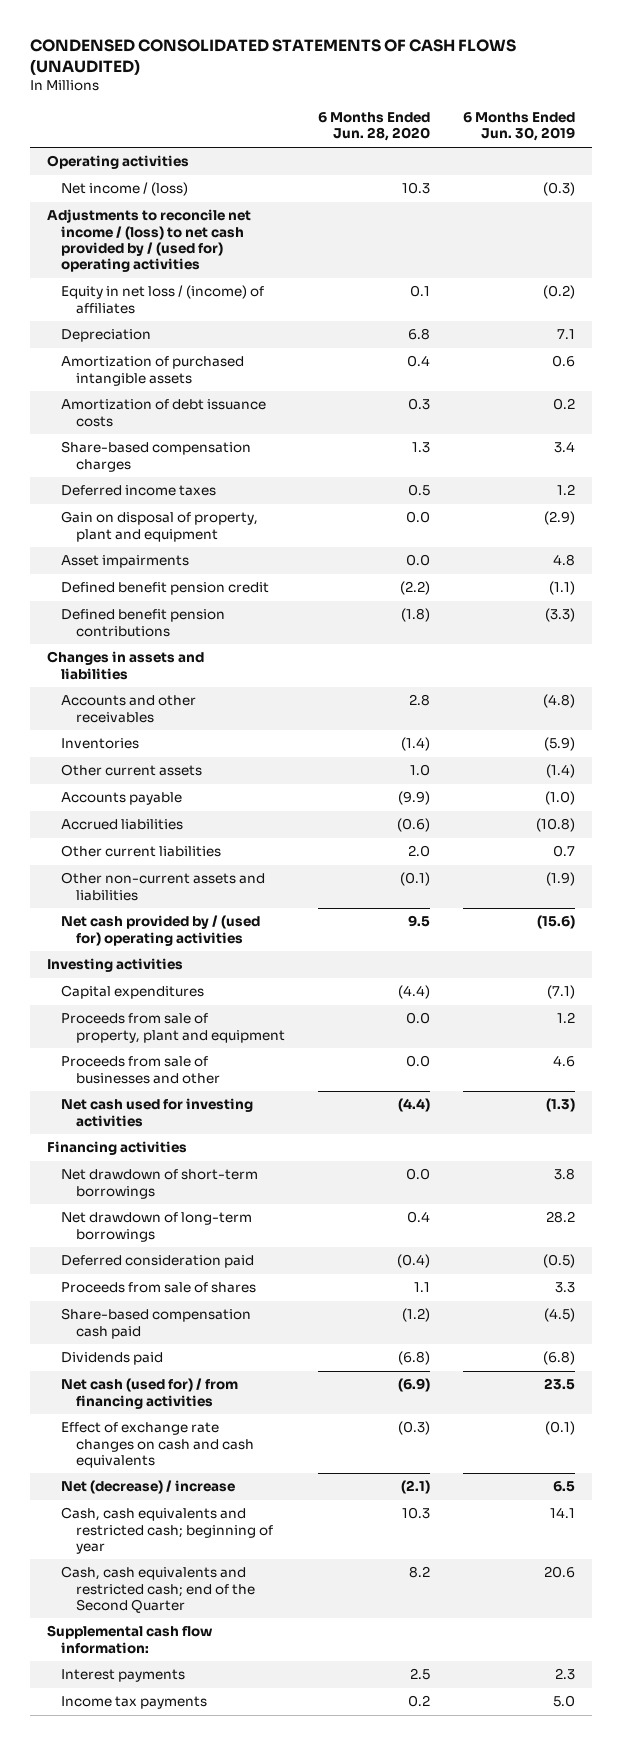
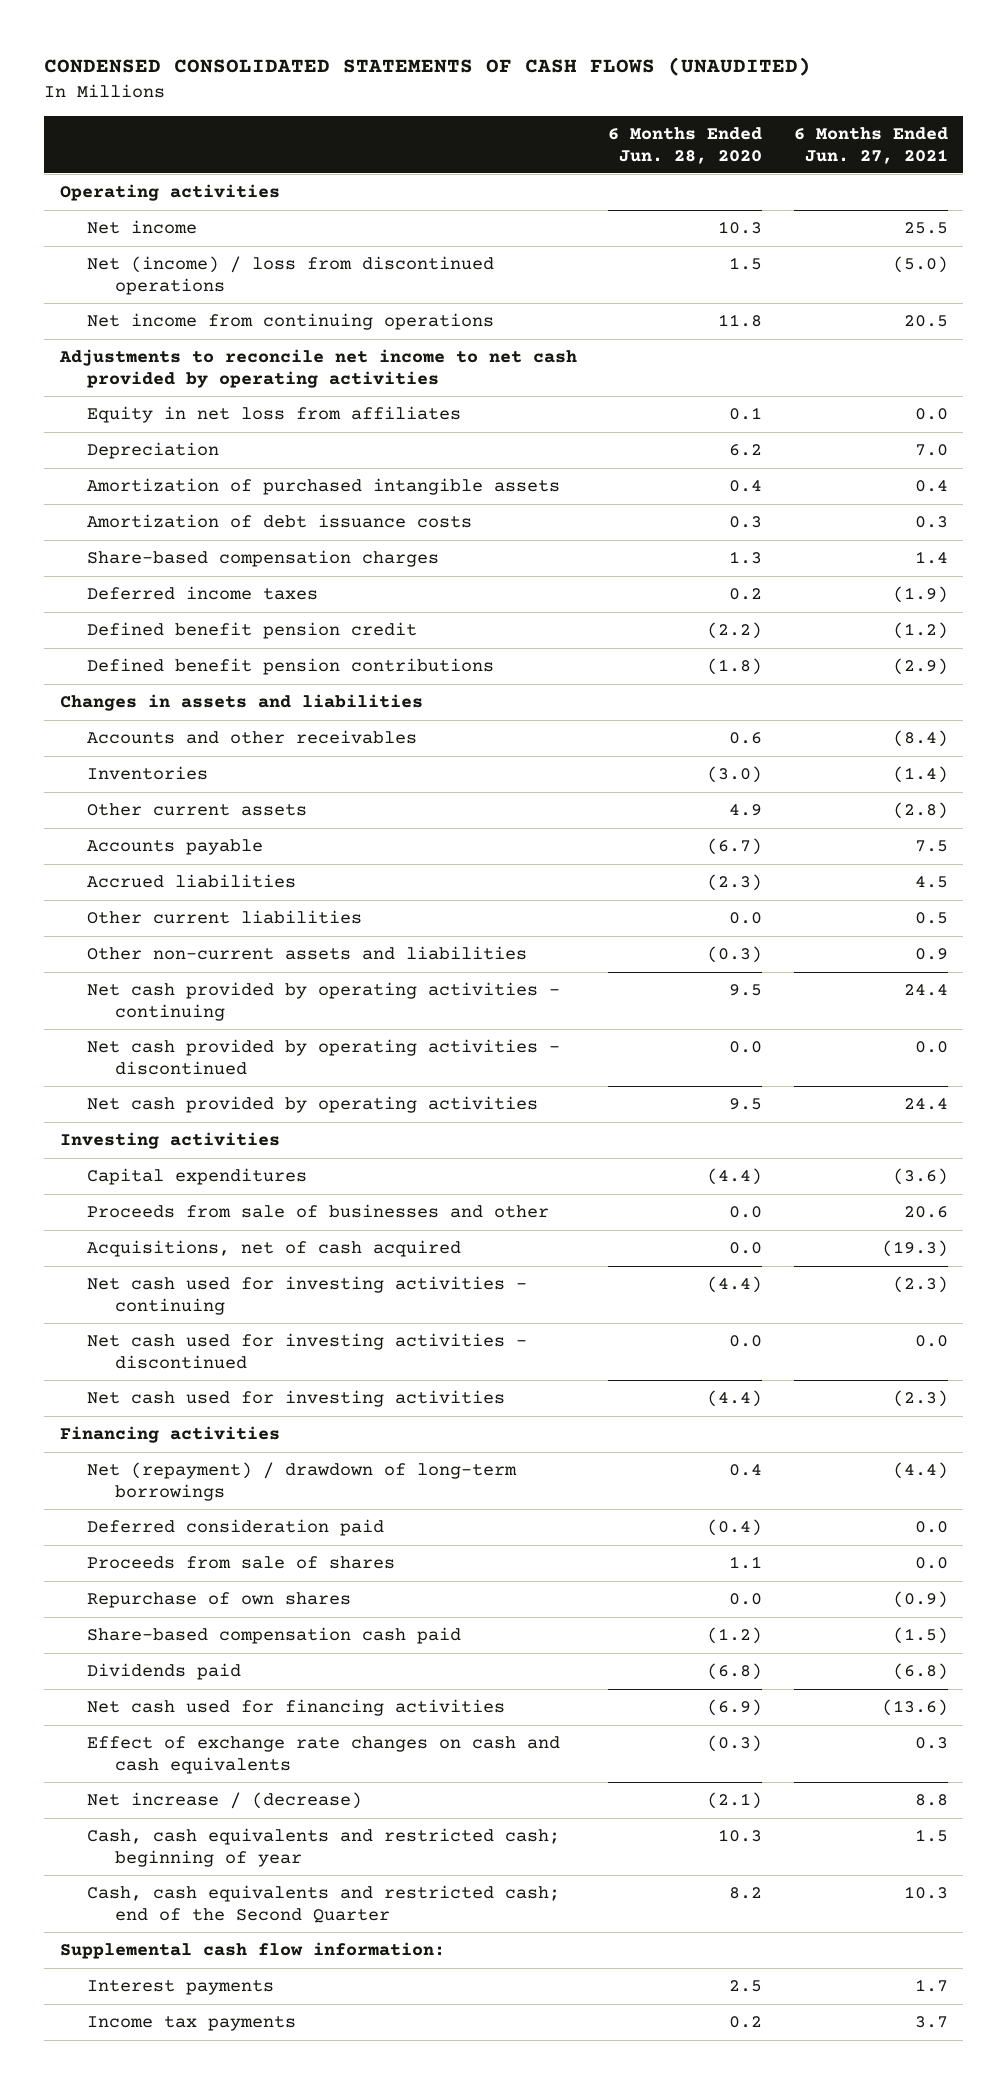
- | 6 Months Ended Jun. 28, 2020 | 6 Months Ended Jun. 30, 2019
+ | 6 Months Ended Jun. 28, 2020 | 6 Months Ended Jun. 27, 2021
- Net income / (loss) | 10.3 | (0.3)
- Adjustments to reconcile net income / (loss) to net cash provided by / (used for) operating activities
- Equity in net loss / (income) of affiliates | 0.1 | (0.2)
- Depreciation | 6.8 | 7.1
+ Net income | 10.3 | 25.5
+ Net (income) / loss from discontinued operations | 1.5 | (5.0)
+ Net income from continuing operations | 11.8 | 20.5
+ Adjustments to reconcile net income to net cash provided by operating activities
+ Equity in net loss from affiliates | 0.1 | 0.0
+ Depreciation | 6.2 | 7.0
- Deferred income taxes | 0.5 | 1.2
- Gain on disposal of property, plant and equipment | 0.0 | (2.9)
- Asset impairments | 0.0 | 4.8
+ Deferred income taxes | 0.2 | (1.9)
- Accounts and other receivables | 2.8 | (4.8)
- Inventories | (1.4) | (5.9)
- Other current assets | 1.0 | (1.4)
- Accounts payable | (9.9) | (1.0)
- Accrued liabilities | (0.6) | (10.8)
- Other current liabilities | 2.0 | 0.7
- Other non-current assets and liabilities | (0.1) | (1.9)
- Net cash provided by / (used for) operating activities | 9.5 | (15.6)
+ Accounts and other receivables | 0.6 | (8.4)
+ Inventories | (3.0) | (1.4)
+ Other current assets | 4.9 | (2.8)
+ Accounts payable | (6.7) | 7.5
+ Accrued liabilities | (2.3) | 4.5
+ Other current liabilities | 0.0 | 0.5
+ Other non-current assets and liabilities | (0.3) | 0.9
+ Net cash provided by operating activities - continuing | 9.5 | 24.4
+ Net cash provided by operating activities - discontinued | 0.0 | 0.0
+ Net cash provided by operating activities | 9.5 | 24.4
- Proceeds from sale of property, plant and equipment | 0.0 | 1.2
+ Acquisitions, net of cash acquired | 0.0 | (19.3)
+ Net cash used for investing activities - continuing | (4.4) | (2.3)
+ Net cash used for investing activities - discontinued | 0.0 | 0.0
- Net drawdown of short-term borrowings | 0.0 | 3.8
- Net drawdown of long-term borrowings | 0.4 | 28.2
+ Net (repayment) / drawdown of long-term borrowings | 0.4 | (4.4)
+ Repurchase of own shares | 0.0 | (0.9)
- Net cash (used for) / from financing activities | (6.9) | 23.5
+ Net cash used for financing activities | (6.9) | (13.6)
- Net (decrease) / increase | (2.1) | 6.5
+ Net increase / (decrease) | (2.1) | 8.8

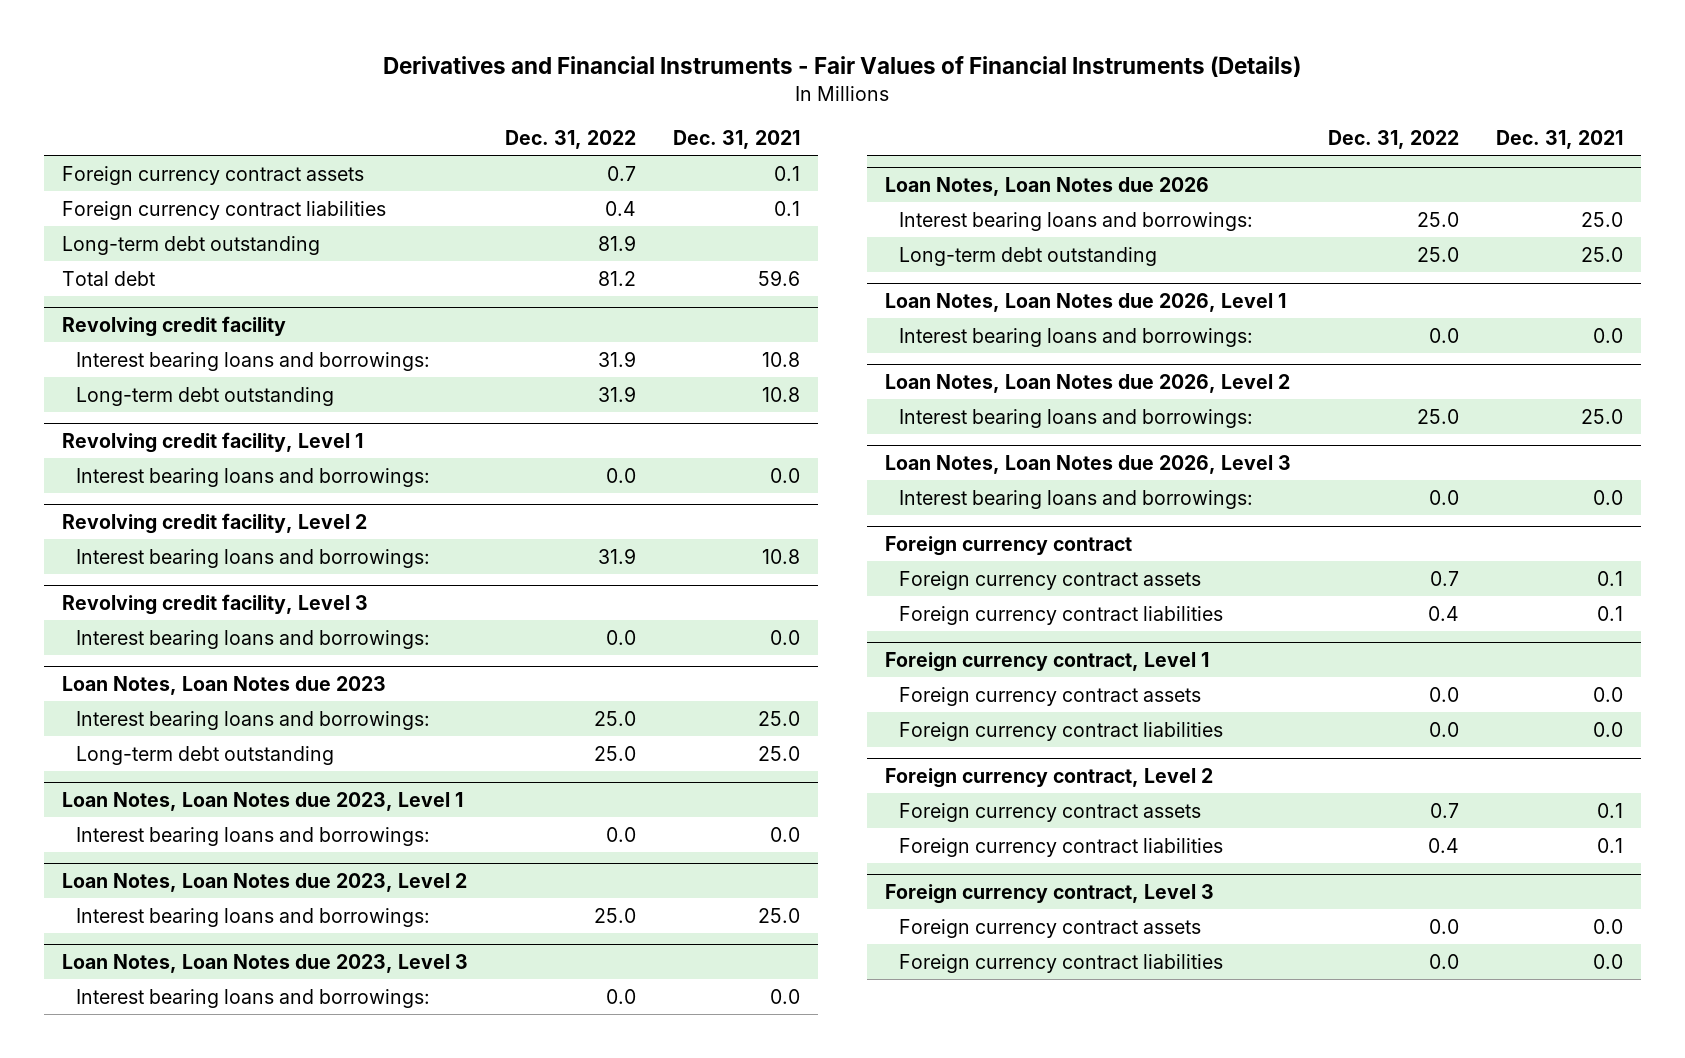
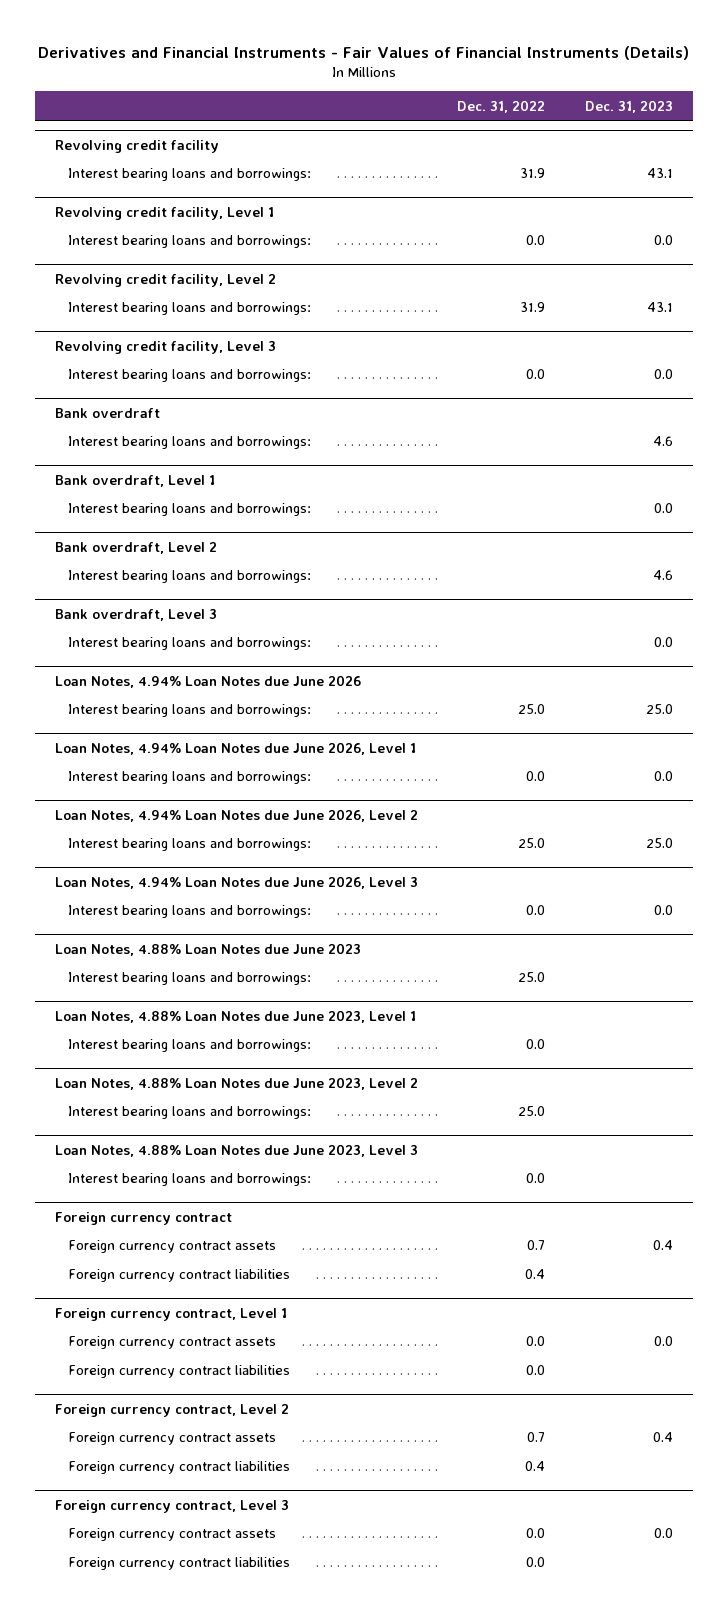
- | Dec. 31, 2022 | Dec. 31, 2021
+ | Dec. 31, 2022 | Dec. 31, 2023
- Foreign currency contract assets | 0.7 | 0.1
- Foreign currency contract liabilities | 0.4 | 0.1
- Long-term debt outstanding | 81.9 |
- Total debt | 81.2 | 59.6
@ Revolving credit facility
- Long-term debt outstanding | 31.9 | 10.8
- Loan Notes, Loan Notes due 2023
+ Bank overdraft
+ Interest bearing loans and borrowings: | | 4.6
+ Bank overdraft, Level 1
+ Interest bearing loans and borrowings: | | 0.0
+ Bank overdraft, Level 2
+ Interest bearing loans and borrowings: | | 4.6
+ Bank overdraft, Level 3
+ Interest bearing loans and borrowings: | | 0.0
+ Loan Notes, 4.94% Loan Notes due June 2026
- Long-term debt outstanding | 25.0 | 25.0
- Loan Notes, Loan Notes due 2023, Level 1
+ Loan Notes, 4.94% Loan Notes due June 2026, Level 1
- Loan Notes, Loan Notes due 2023, Level 2
+ Loan Notes, 4.94% Loan Notes due June 2026, Level 2
- Loan Notes, Loan Notes due 2023, Level 3
+ Loan Notes, 4.94% Loan Notes due June 2026, Level 3
- Loan Notes, Loan Notes due 2026
+ Loan Notes, 4.88% Loan Notes due June 2023
- Long-term debt outstanding | 25.0 | 25.0
- Loan Notes, Loan Notes due 2026, Level 1
+ Loan Notes, 4.88% Loan Notes due June 2023, Level 1
- Loan Notes, Loan Notes due 2026, Level 2
+ Loan Notes, 4.88% Loan Notes due June 2023, Level 2
- Loan Notes, Loan Notes due 2026, Level 3
+ Loan Notes, 4.88% Loan Notes due June 2023, Level 3

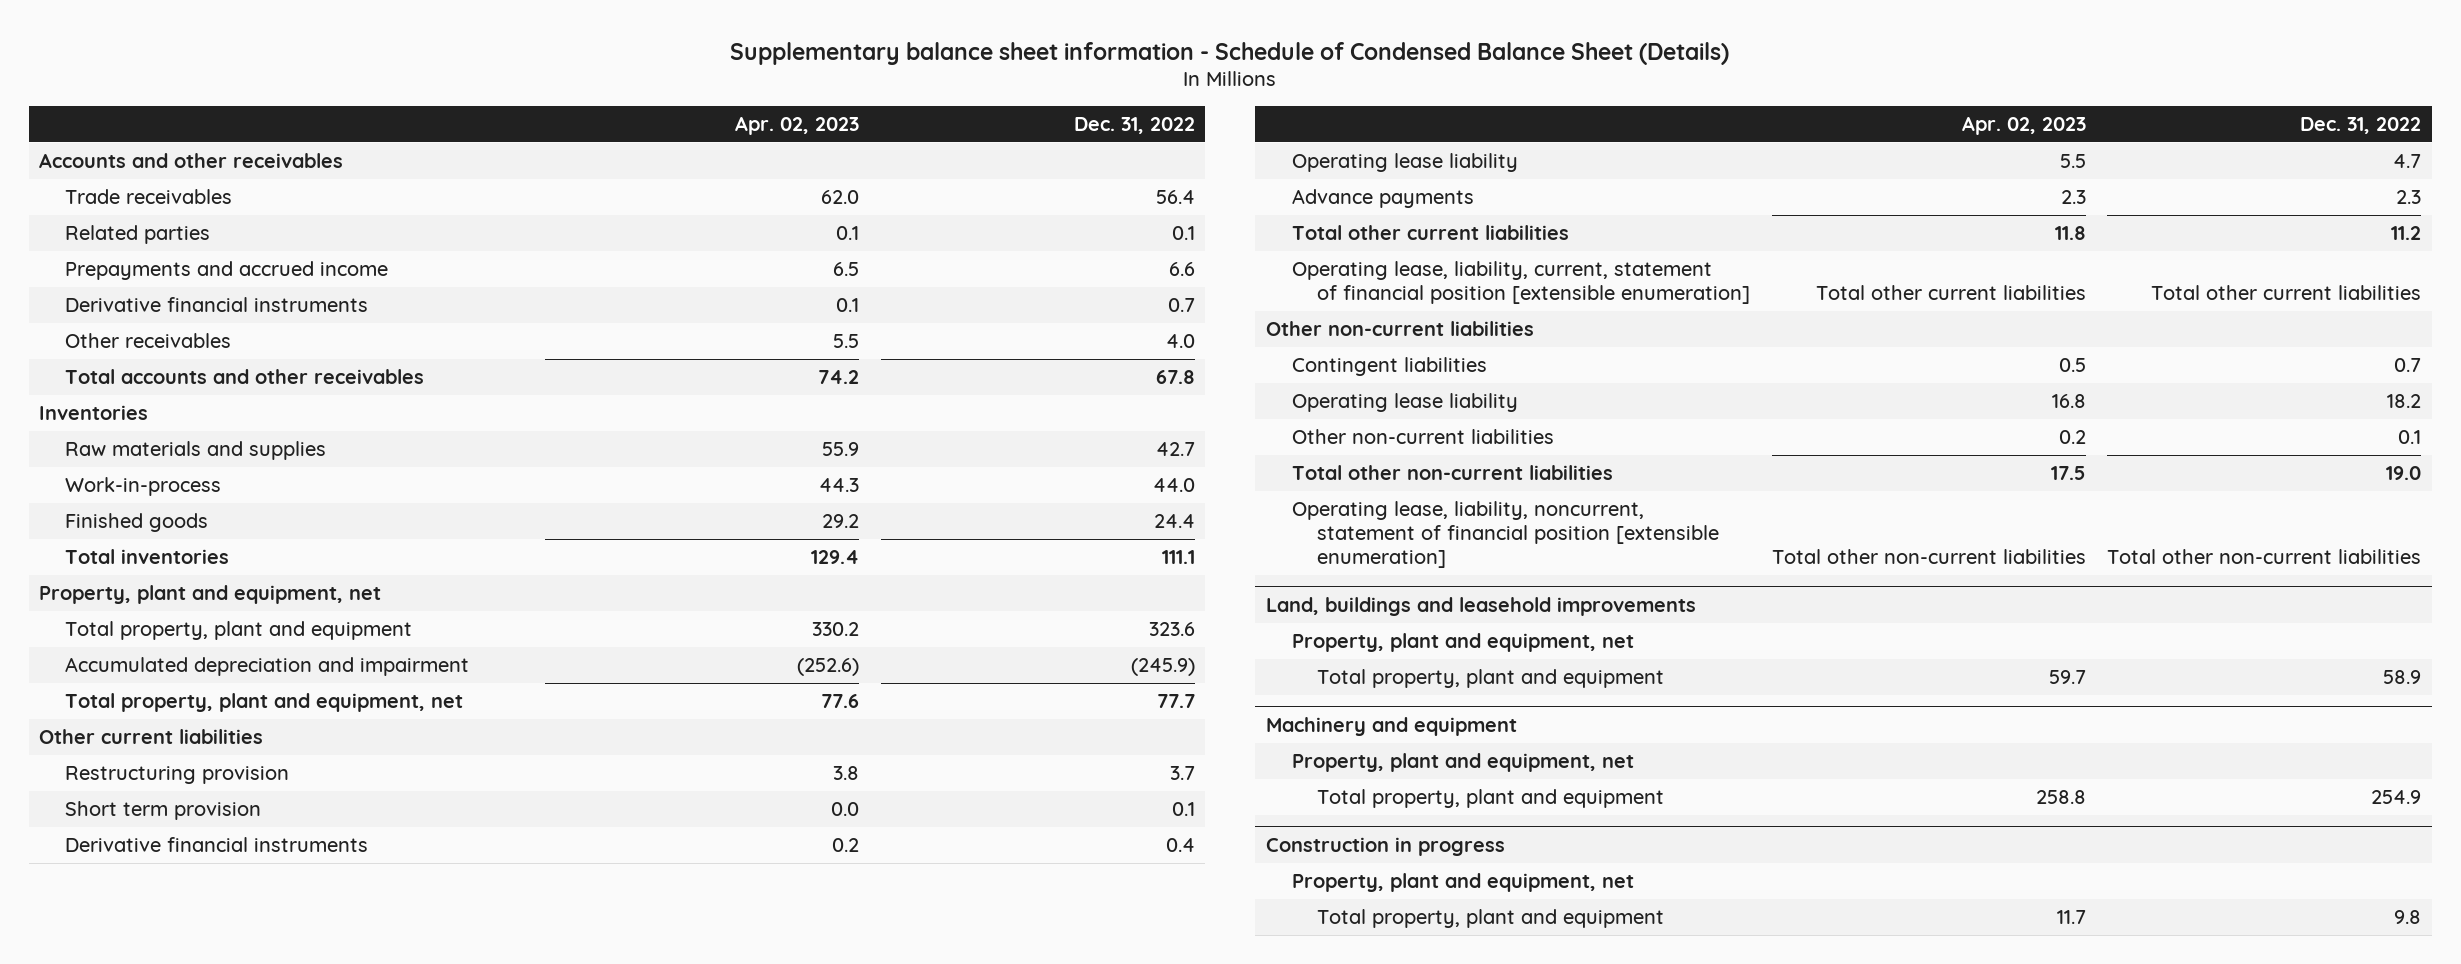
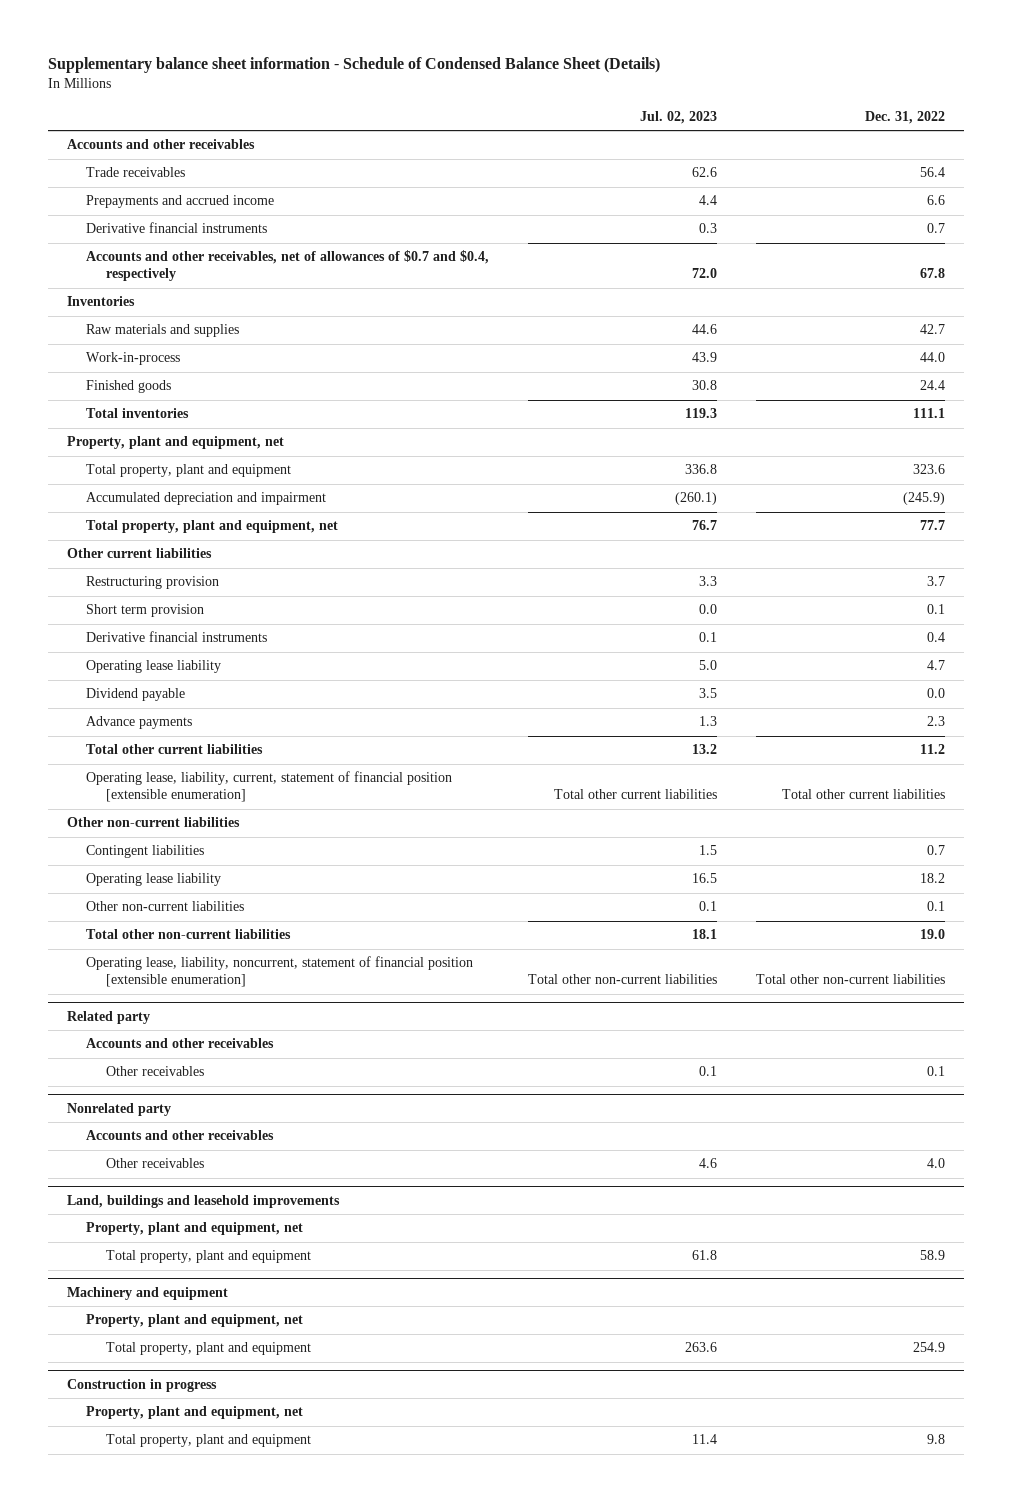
- | Apr. 02, 2023 | Dec. 31, 2022
+ | Jul. 02, 2023 | Dec. 31, 2022
- Related parties | 0.1 | 0.1
- Other receivables | 5.5 | 4.0
- Total accounts and other receivables | 74.2 | 67.8
+ Accounts and other receivables, net of allowances of $0.7 and $0.4, respectively | 72.0 | 67.8
+ Dividend payable | 3.5 | 0.0
+ Related party
+ Accounts and other receivables
+ Other receivables | 0.1 | 0.1
+ Nonrelated party
+ Accounts and other receivables
+ Other receivables | 4.6 | 4.0

